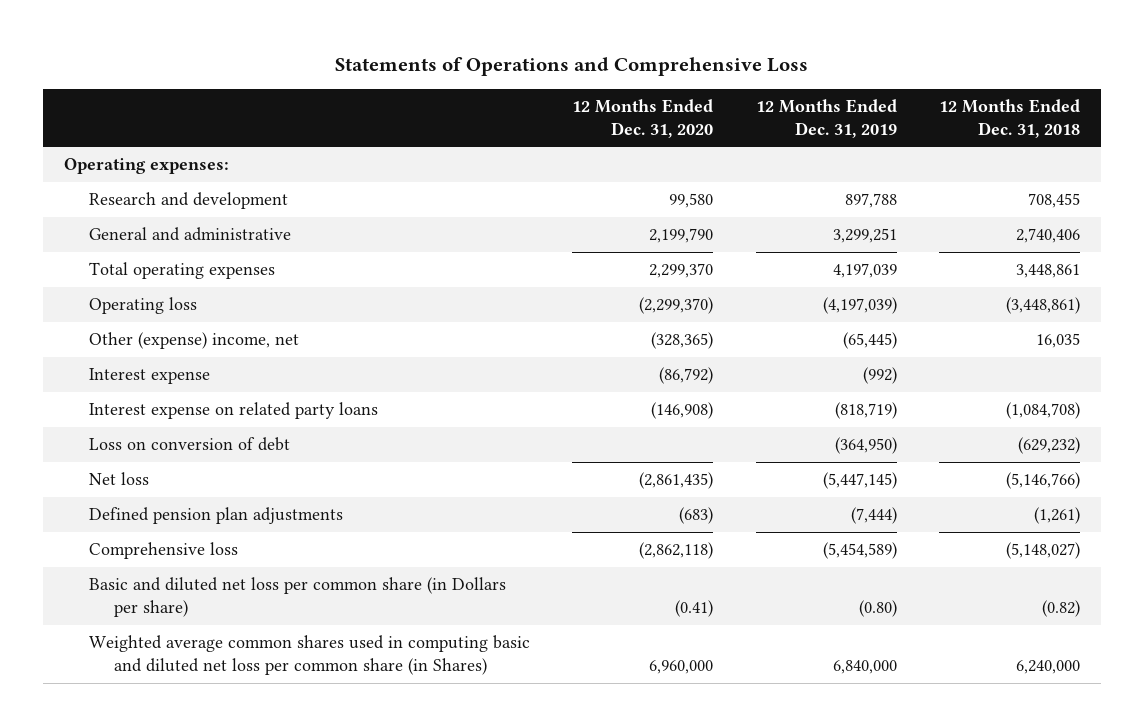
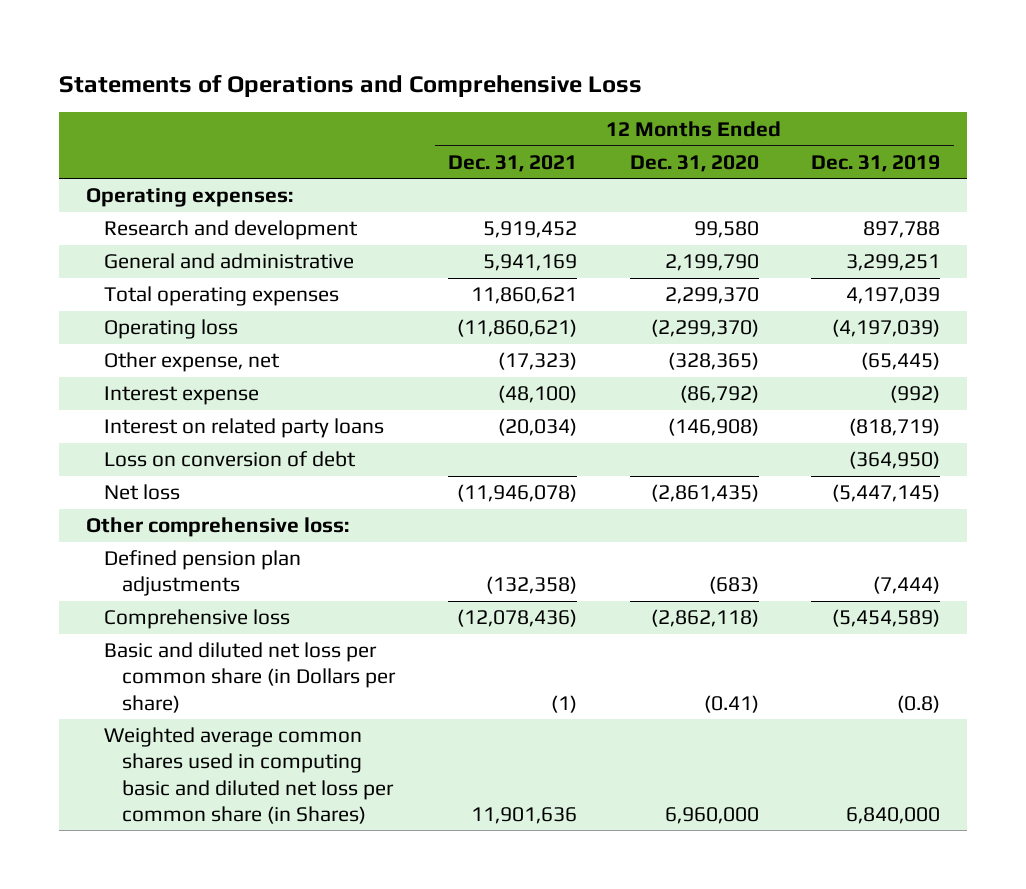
- | 12 Months Ended Dec. 31, 2020 | 12 Months Ended Dec. 31, 2019 | 12 Months Ended Dec. 31, 2018
+ | 12 Months Ended Dec. 31, 2021 | 12 Months Ended Dec. 31, 2020 | 12 Months Ended Dec. 31, 2019
- Other (expense) income, net | (328,365) | (65,445) | 16,035
+ Other expense, net | (17,323) | (328,365) | (65,445)
- Interest expense on related party loans | (146,908) | (818,719) | (1,084,708)
+ Interest on related party loans | (20,034) | (146,908) | (818,719)
+ Other comprehensive loss:
- Basic and diluted net loss per common share (in Dollars per share) | (0.41) | (0.80) | (0.82)
+ Basic and diluted net loss per common share (in Dollars per share) | (1) | (0.41) | (0.8)

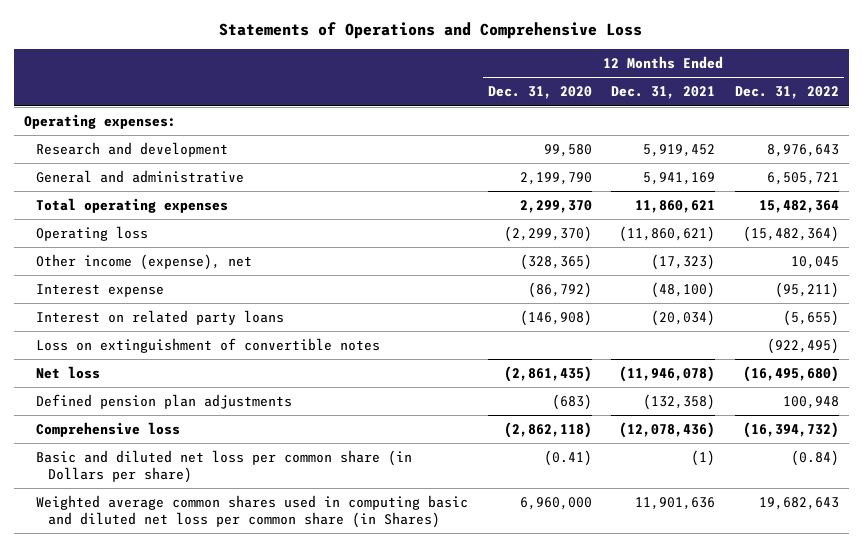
- | 12 Months Ended Dec. 31, 2021 | 12 Months Ended Dec. 31, 2020 | 12 Months Ended Dec. 31, 2019
+ | 12 Months Ended Dec. 31, 2020 | 12 Months Ended Dec. 31, 2021 | 12 Months Ended Dec. 31, 2022
- Other expense, net | (17,323) | (328,365) | (65,445)
+ Other income (expense), net | (328,365) | (17,323) | 10,045
- Loss on conversion of debt | | | (364,950)
+ Loss on extinguishment of convertible notes | | | (922,495)
- Other comprehensive loss:

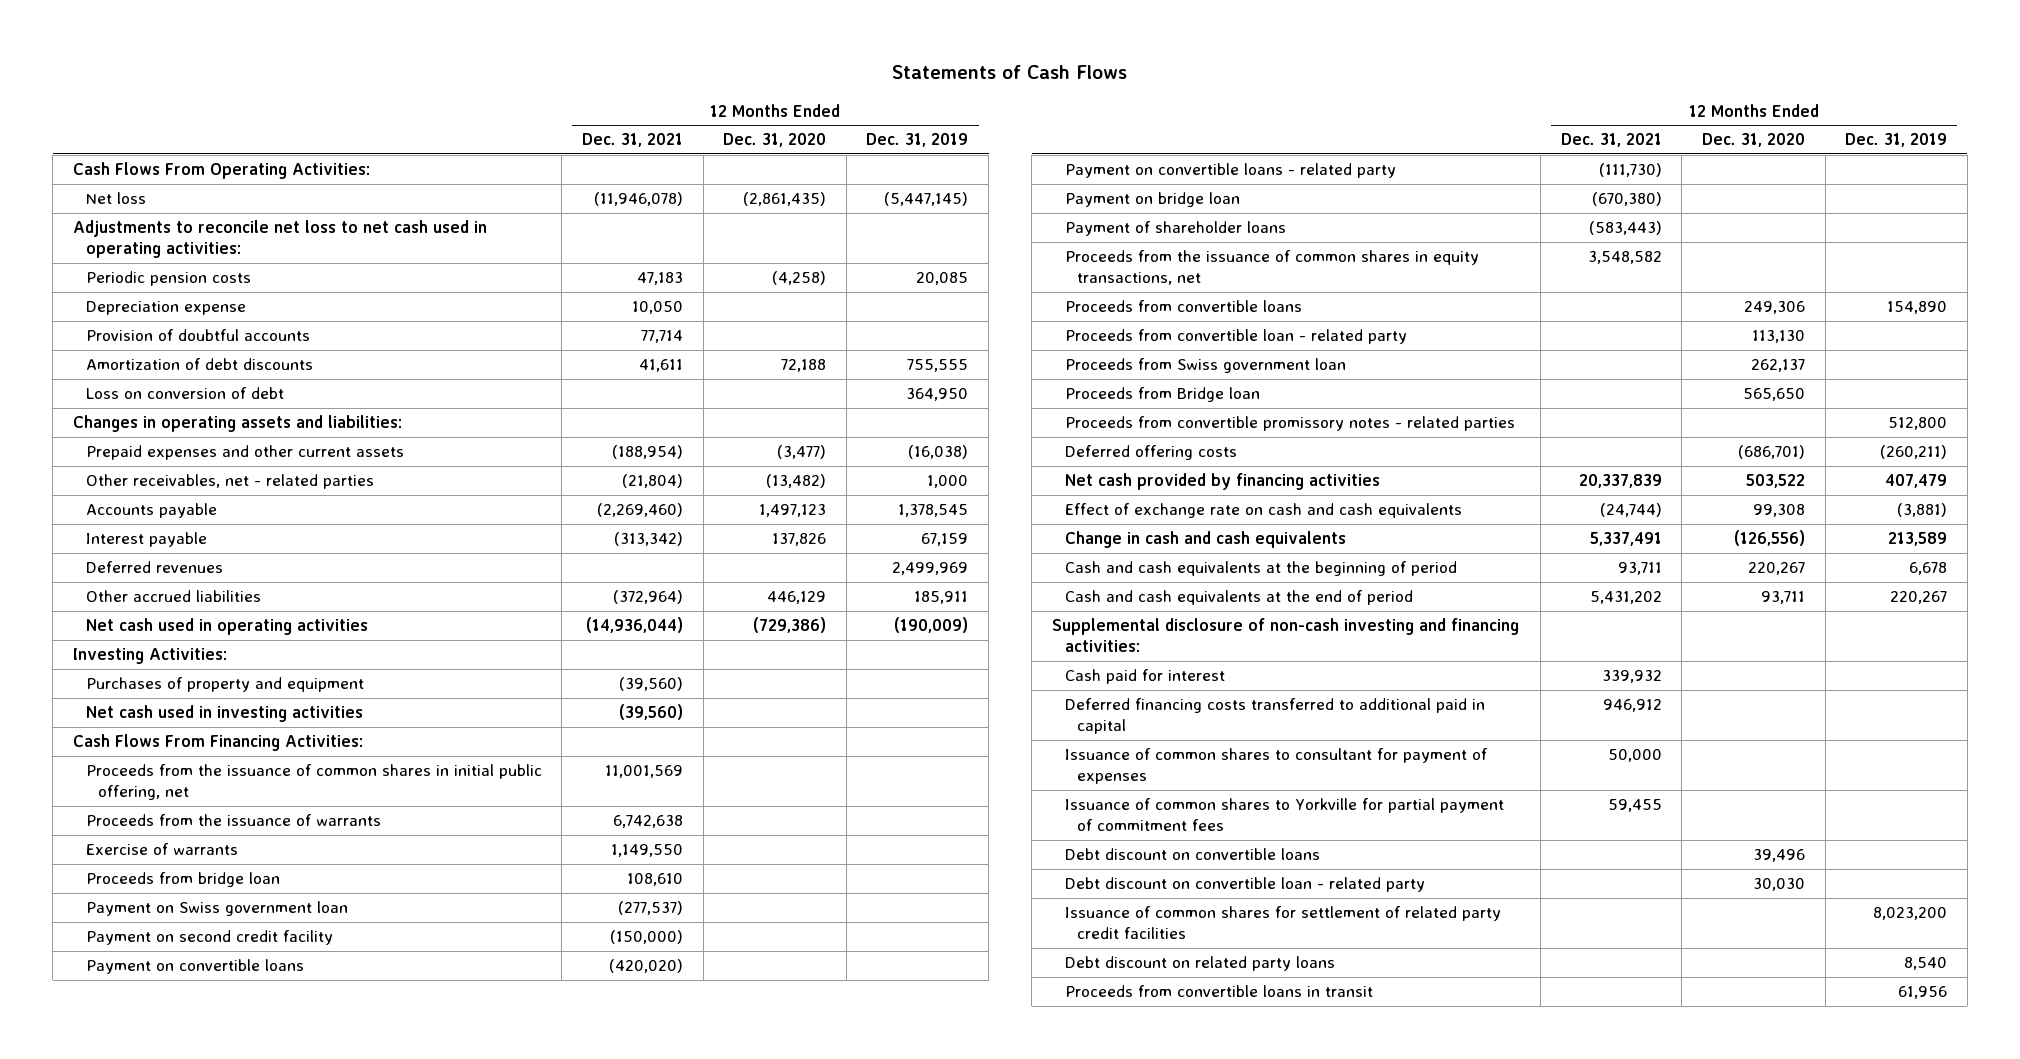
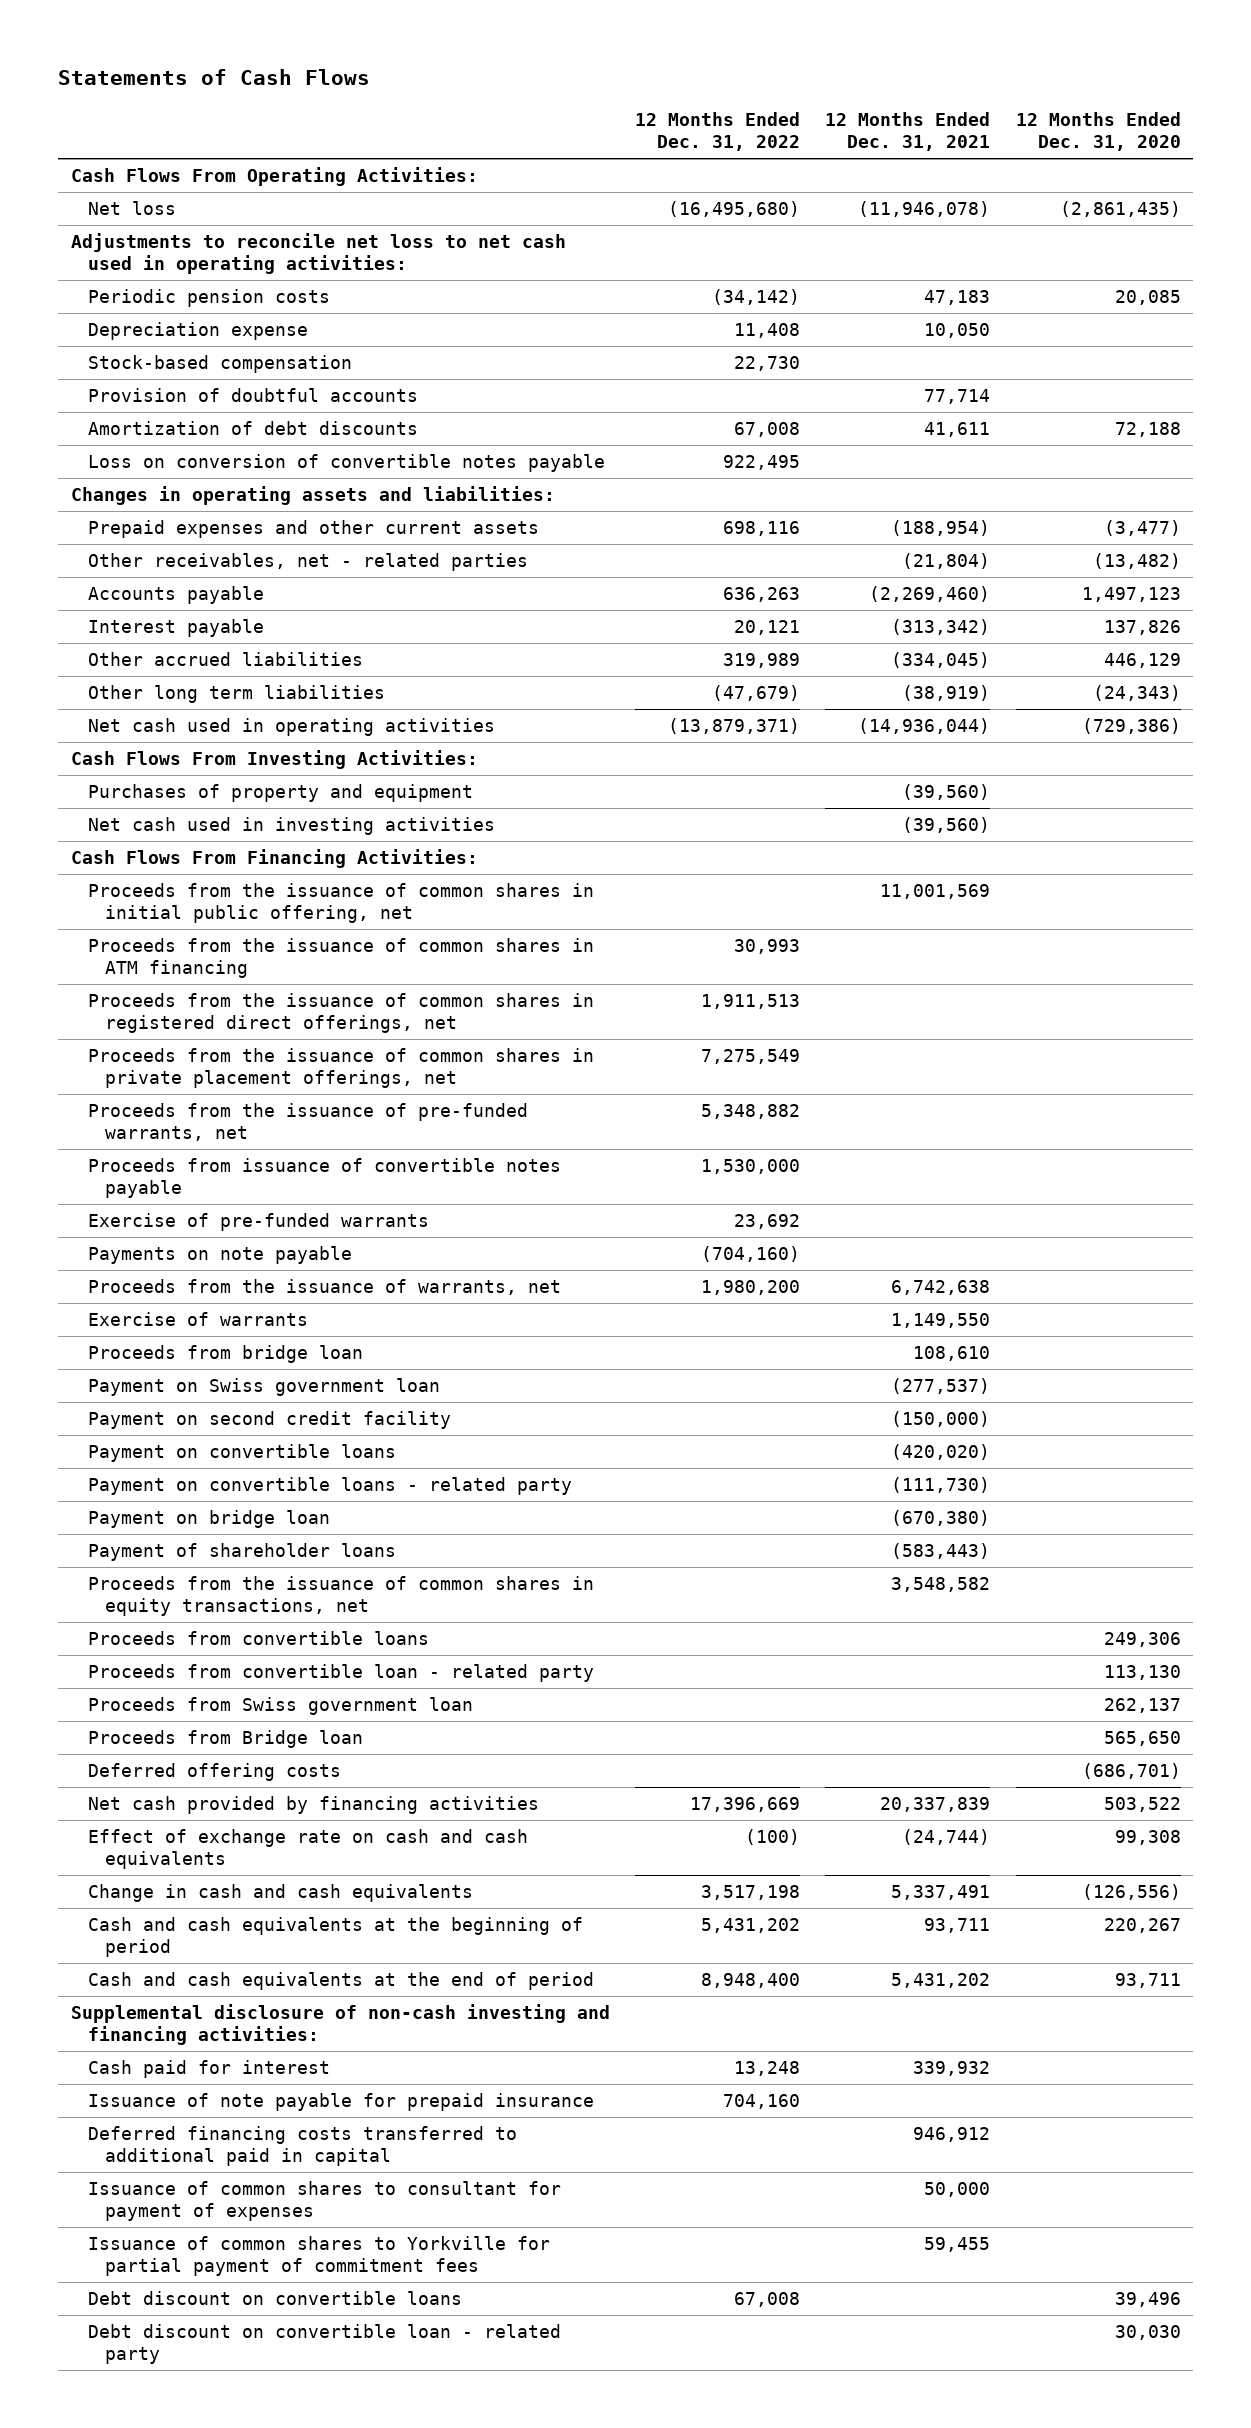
- | 12 Months Ended Dec. 31, 2021 | 12 Months Ended Dec. 31, 2020 | 12 Months Ended Dec. 31, 2019
+ | 12 Months Ended Dec. 31, 2022 | 12 Months Ended Dec. 31, 2021 | 12 Months Ended Dec. 31, 2020
- Periodic pension costs | 47,183 | (4,258) | 20,085
+ Periodic pension costs | (34,142) | 47,183 | 20,085
+ Stock-based compensation | 22,730 | |
- Loss on conversion of debt | | | 364,950
+ Loss on conversion of convertible notes payable | 922,495 | |
- Deferred revenues | | | 2,499,969
- Other accrued liabilities | (372,964) | 446,129 | 185,911
+ Other accrued liabilities | 319,989 | (334,045) | 446,129
+ Other long term liabilities | (47,679) | (38,919) | (24,343)
- Investing Activities:
+ Cash Flows From Investing Activities:
- Proceeds from the issuance of warrants | 6,742,638 | |
+ Proceeds from the issuance of common shares in ATM financing | 30,993 | |
+ Proceeds from the issuance of common shares in registered direct offerings, net | 1,911,513 | |
+ Proceeds from the issuance of common shares in private placement offerings, net | 7,275,549 | |
+ Proceeds from the issuance of pre-funded warrants, net | 5,348,882 | |
+ Proceeds from issuance of convertible notes payable | 1,530,000 | |
+ Exercise of pre-funded warrants | 23,692 | |
+ Payments on note payable | (704,160) | |
+ Proceeds from the issuance of warrants, net | 1,980,200 | 6,742,638 |
- Proceeds from convertible promissory notes - related parties | | | 512,800
+ Issuance of note payable for prepaid insurance | 704,160 | |
- Issuance of common shares for settlement of related party credit facilities | | | 8,023,200
- Debt discount on related party loans | | | 8,540
- Proceeds from convertible loans in transit | | | 61,956

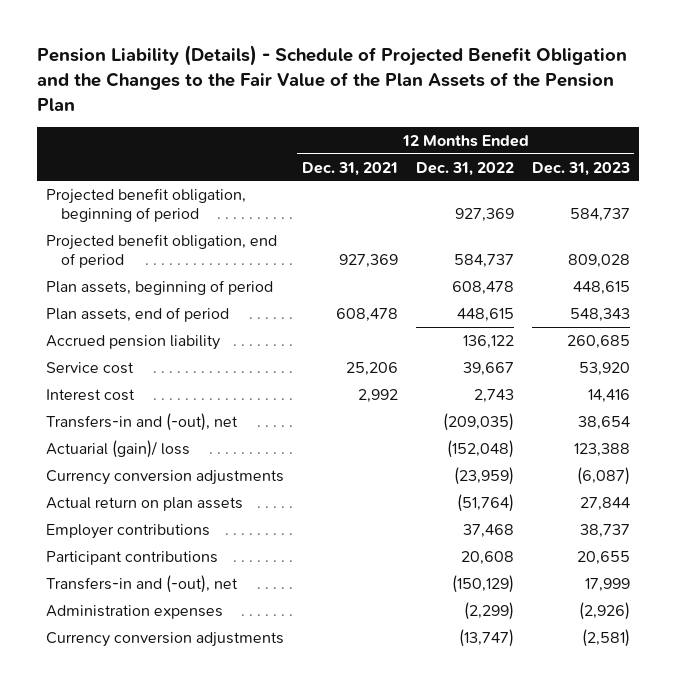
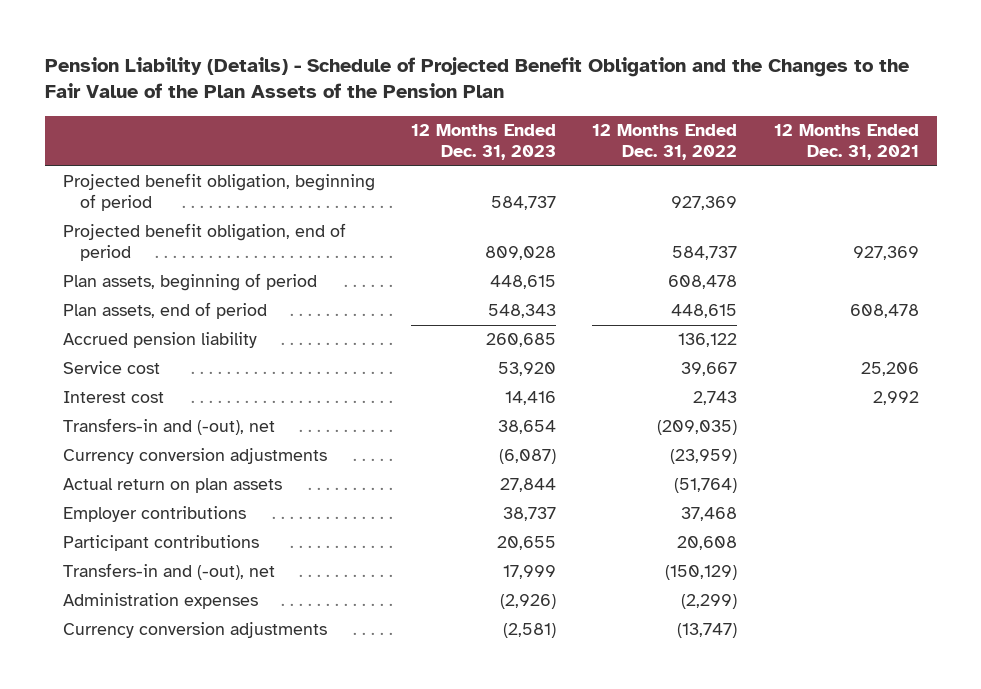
- | 12 Months Ended Dec. 31, 2021 | 12 Months Ended Dec. 31, 2022 | 12 Months Ended Dec. 31, 2023
+ | 12 Months Ended Dec. 31, 2023 | 12 Months Ended Dec. 31, 2022 | 12 Months Ended Dec. 31, 2021
- Actuarial (gain)/ loss | | (152,048) | 123,388

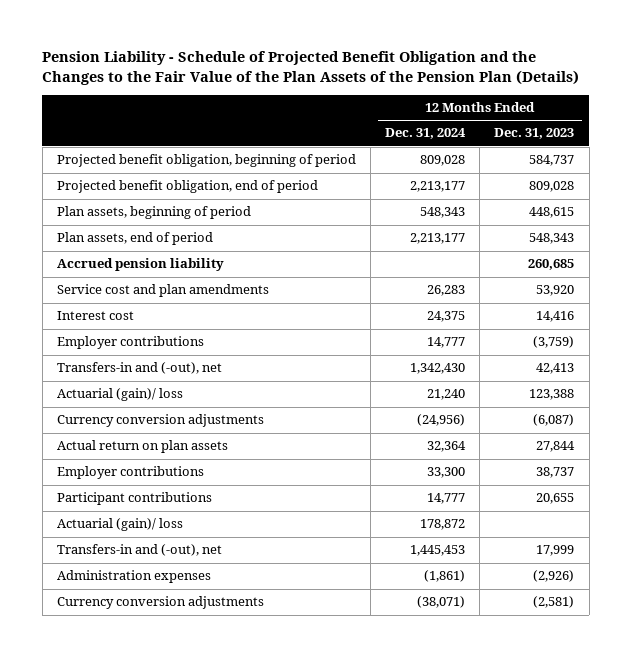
- Pension Liability (Details) - Schedule of Projected Benefit Obligation and the Changes to the Fair Value of the Plan Assets of the Pension Plan
+ Pension Liability - Schedule of Projected Benefit Obligation and the Changes to the Fair Value of the Plan Assets of the Pension Plan (Details)
- | 12 Months Ended Dec. 31, 2023 | 12 Months Ended Dec. 31, 2022 | 12 Months Ended Dec. 31, 2021
+ | 12 Months Ended Dec. 31, 2024 | 12 Months Ended Dec. 31, 2023
- Service cost | 53,920 | 39,667 | 25,206
+ Service cost and plan amendments | 26,283 | 53,920
- Transfers-in and (-out), net | 38,654 | (209,035) |
+ Employer contributions | 14,777 | (3,759)
+ Transfers-in and (-out), net | 1,342,430 | 42,413
+ Actuarial (gain)/ loss | 21,240 | 123,388
+ Actuarial (gain)/ loss | 178,872 |

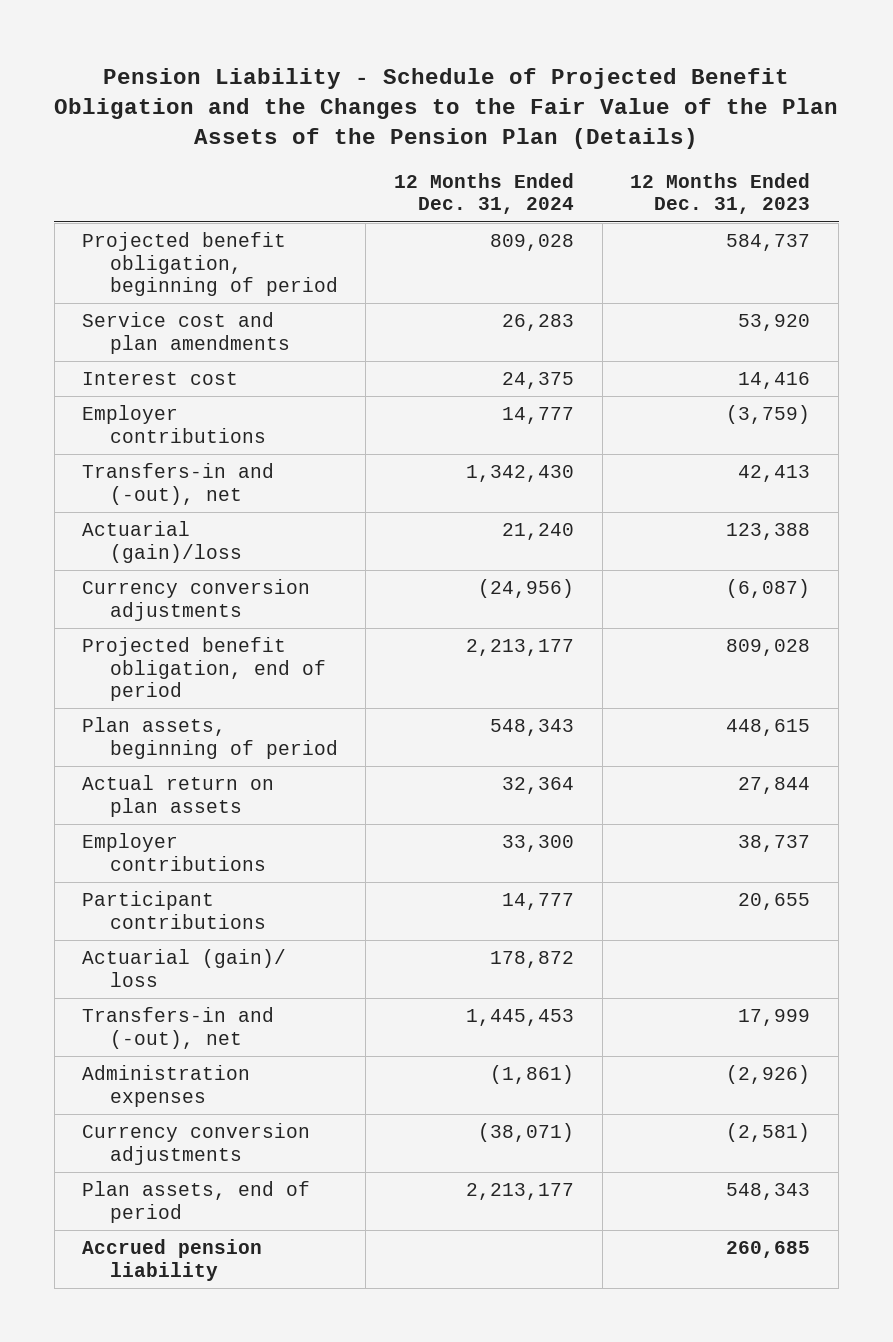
- Actuarial (gain)/ loss | 21,240 | 123,388
+ Actuarial (gain)/loss | 21,240 | 123,388
moved down: Projected benefit obligation, end of period | 2,213,177 | 809,028
moved down: Plan assets, beginning of period | 548,343 | 448,615
moved down: Plan assets, end of period | 2,213,177 | 548,343
moved down: Accrued pension liability | | 260,685

